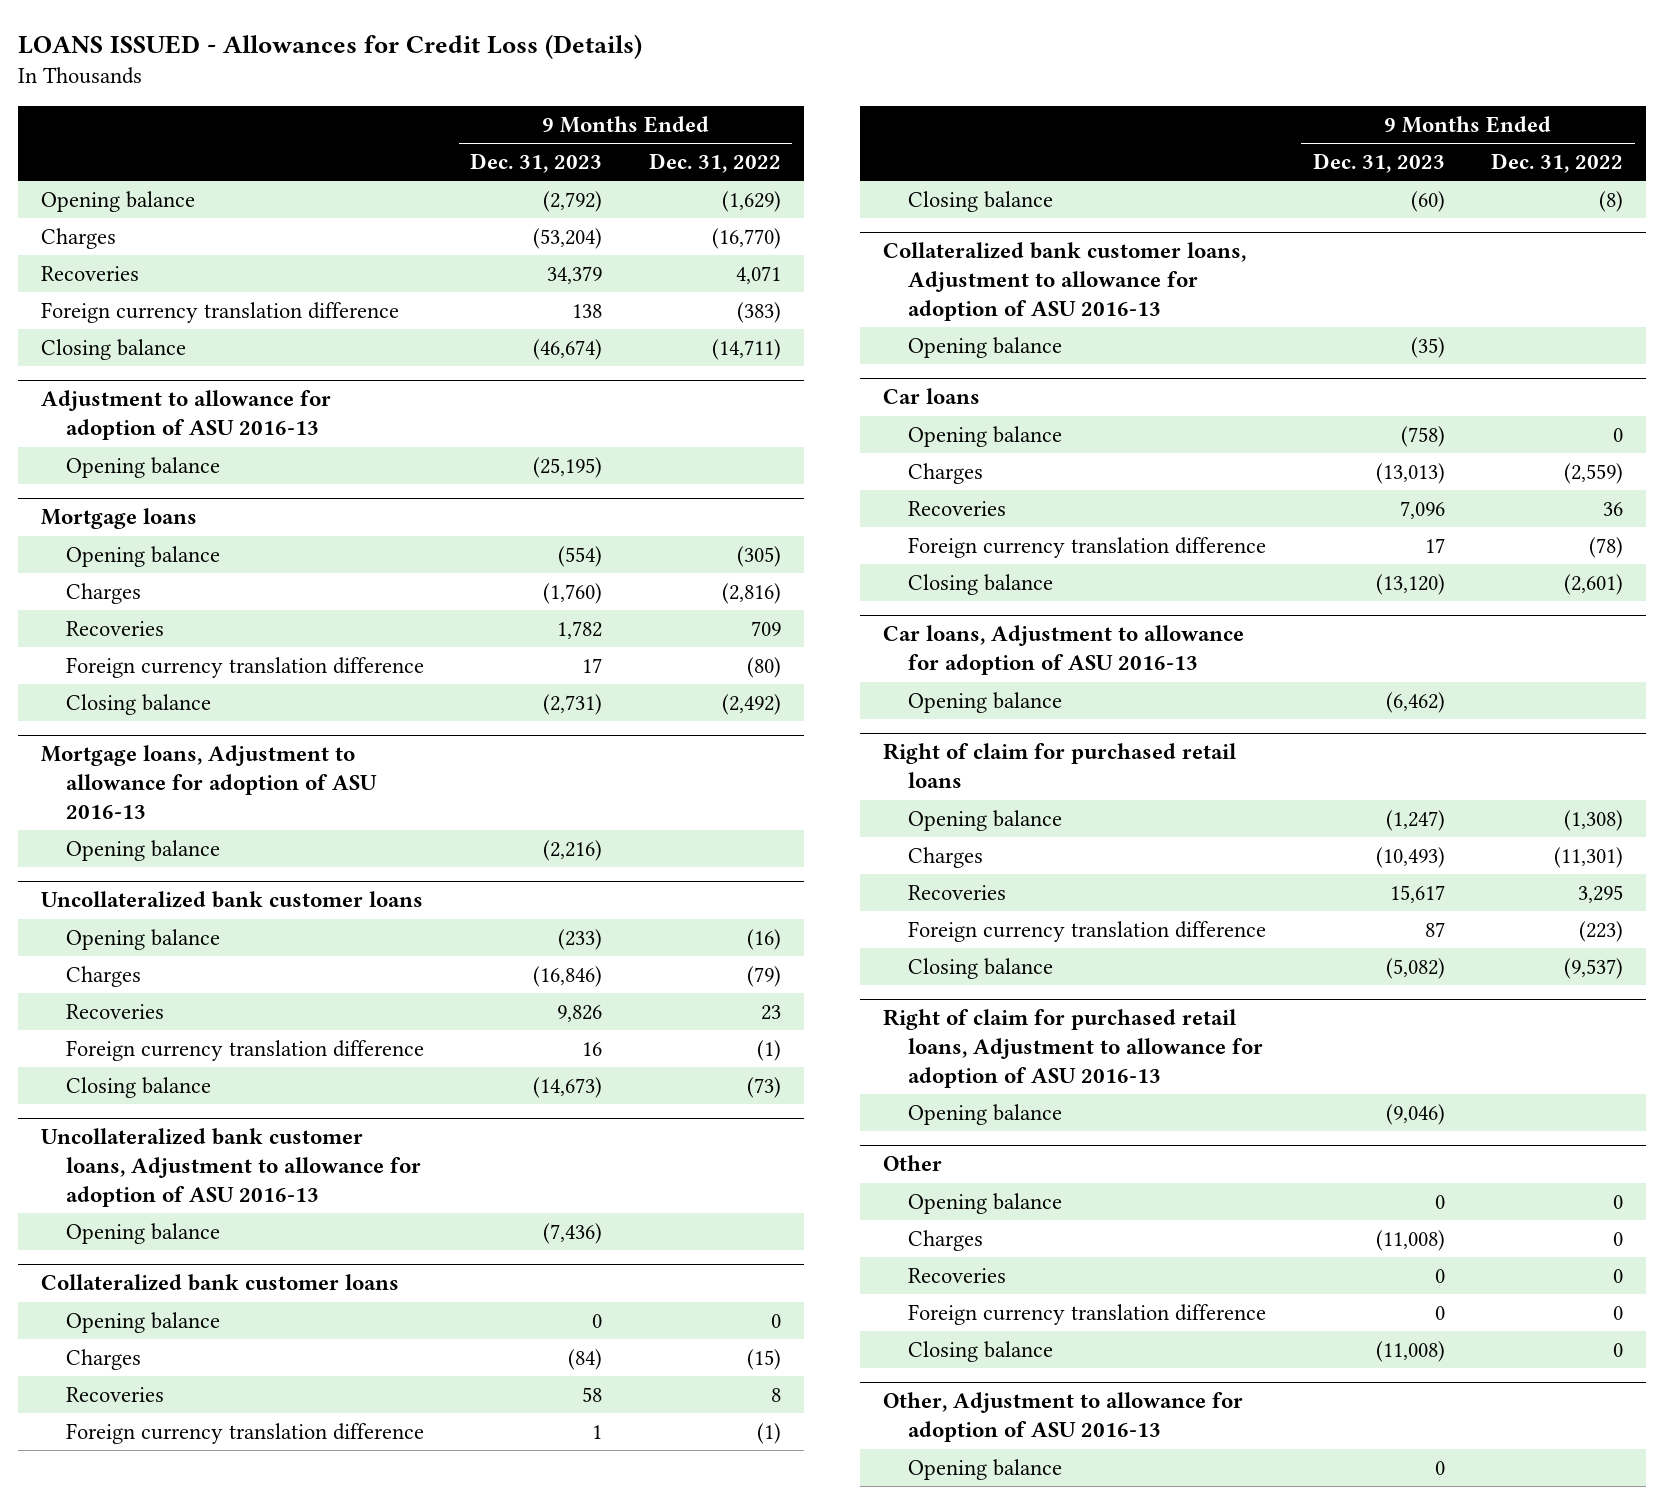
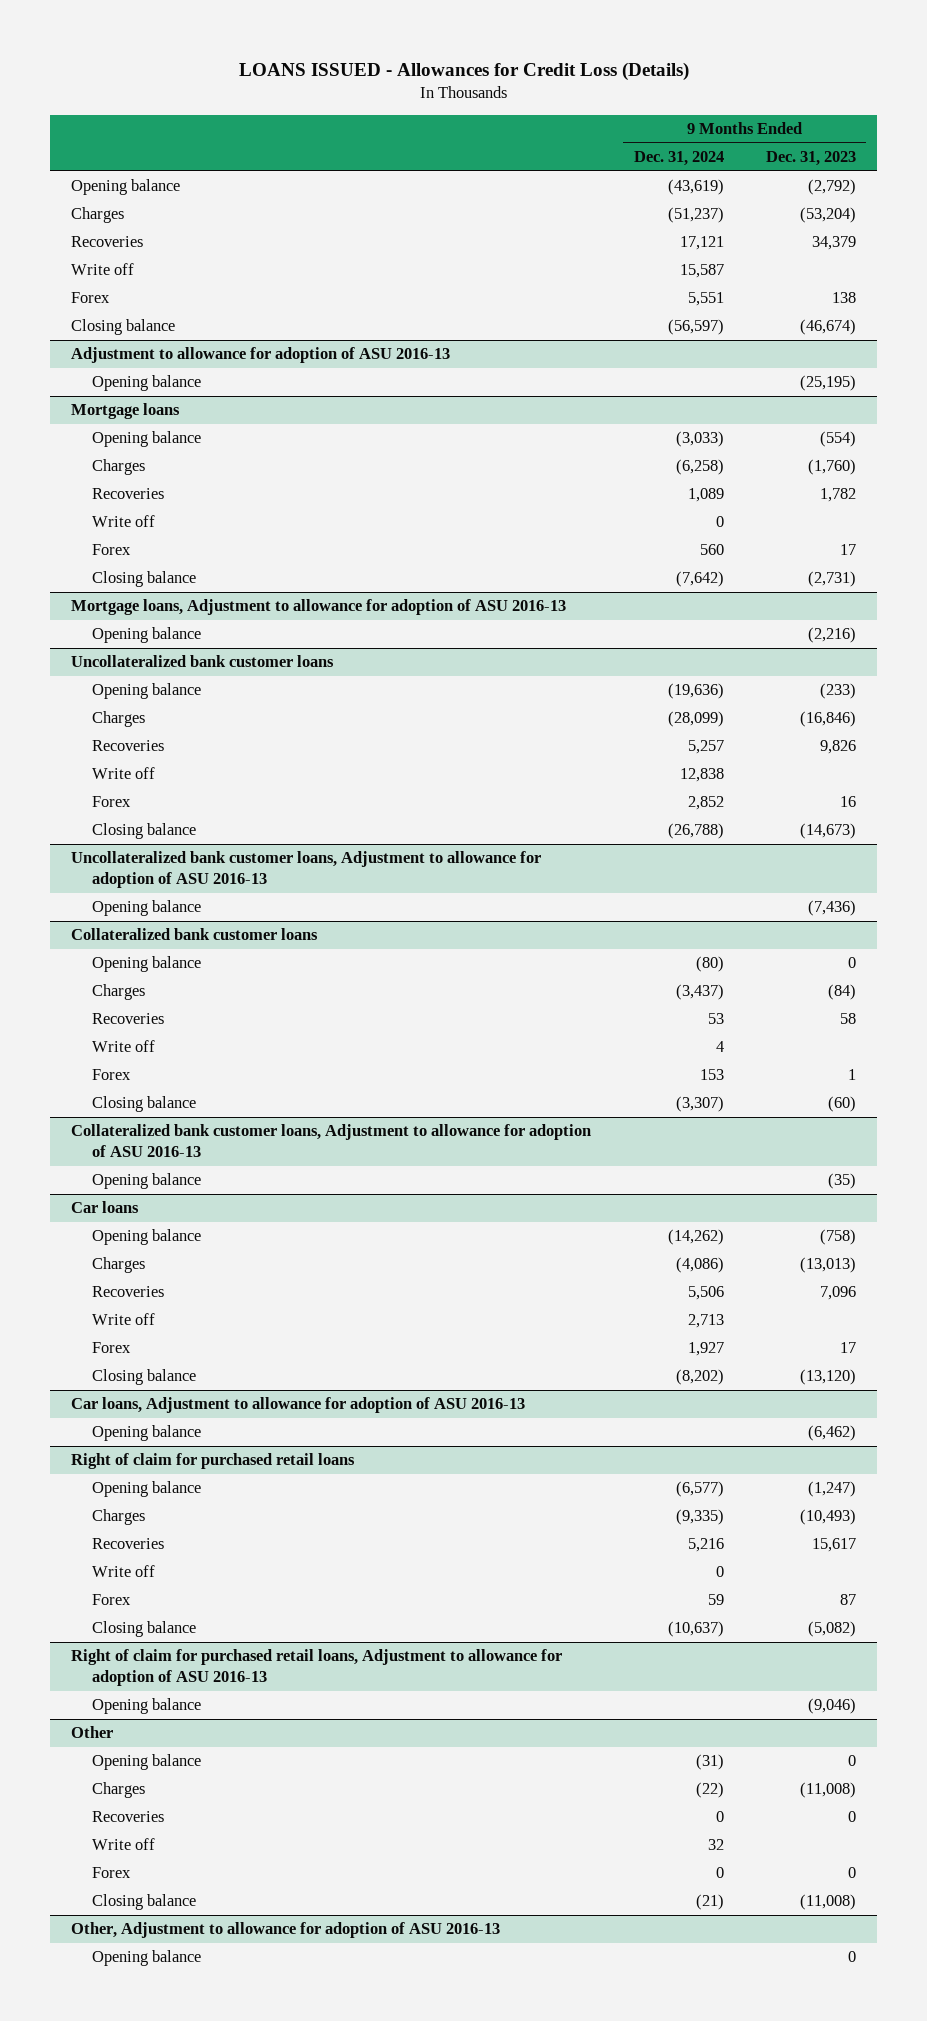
- | 9 Months Ended Dec. 31, 2023 | 9 Months Ended Dec. 31, 2022
+ | 9 Months Ended Dec. 31, 2024 | 9 Months Ended Dec. 31, 2023
- Foreign currency translation difference | 138 | (383)
+ Write off | 15,587 |
+ Forex | 5,551 | 138
@ Mortgage loans
- Foreign currency translation difference | 17 | (80)
+ Write off | 0 |
+ Forex | 560 | 17
@ Uncollateralized bank customer loans
- Foreign currency translation difference | 16 | (1)
+ Write off | 12,838 |
+ Forex | 2,852 | 16
@ Collateralized bank customer loans
- Foreign currency translation difference | 1 | (1)
+ Write off | 4 |
+ Forex | 153 | 1
@ Car loans
- Foreign currency translation difference | 17 | (78)
+ Write off | 2,713 |
+ Forex | 1,927 | 17
@ Right of claim for purchased retail loans
- Foreign currency translation difference | 87 | (223)
+ Write off | 0 |
+ Forex | 59 | 87
@ Other
- Foreign currency translation difference | 0 | 0
+ Write off | 32 |
+ Forex | 0 | 0

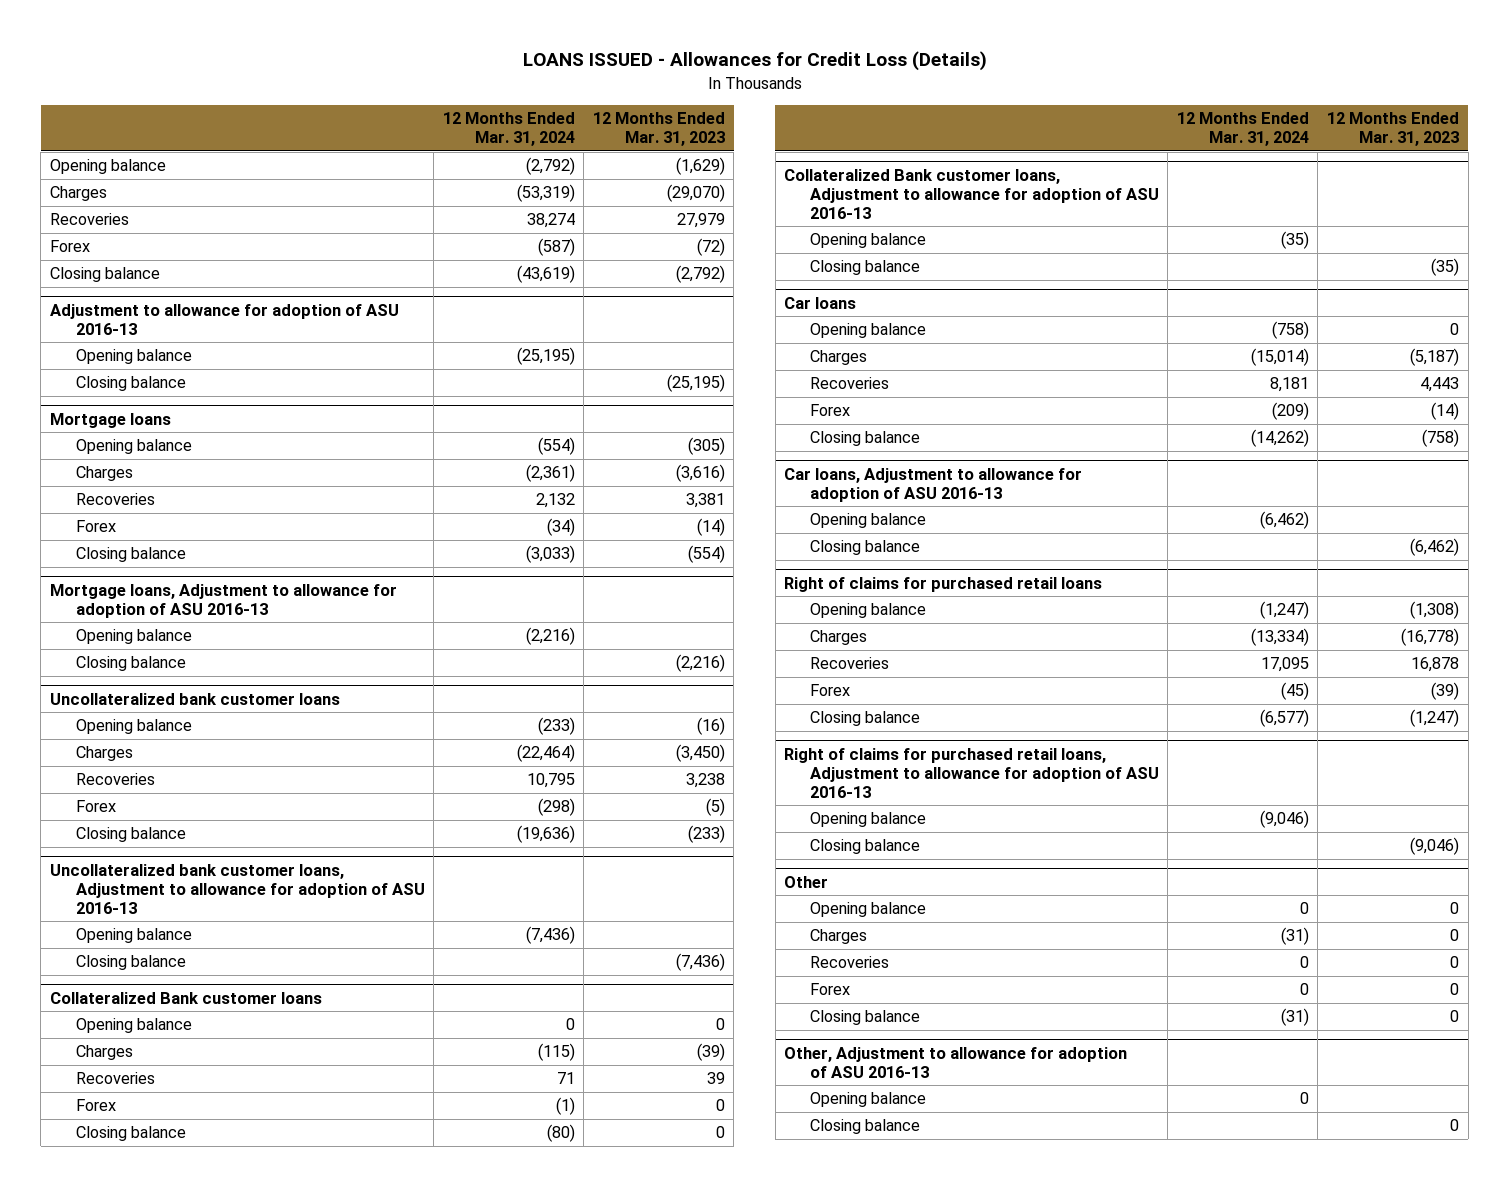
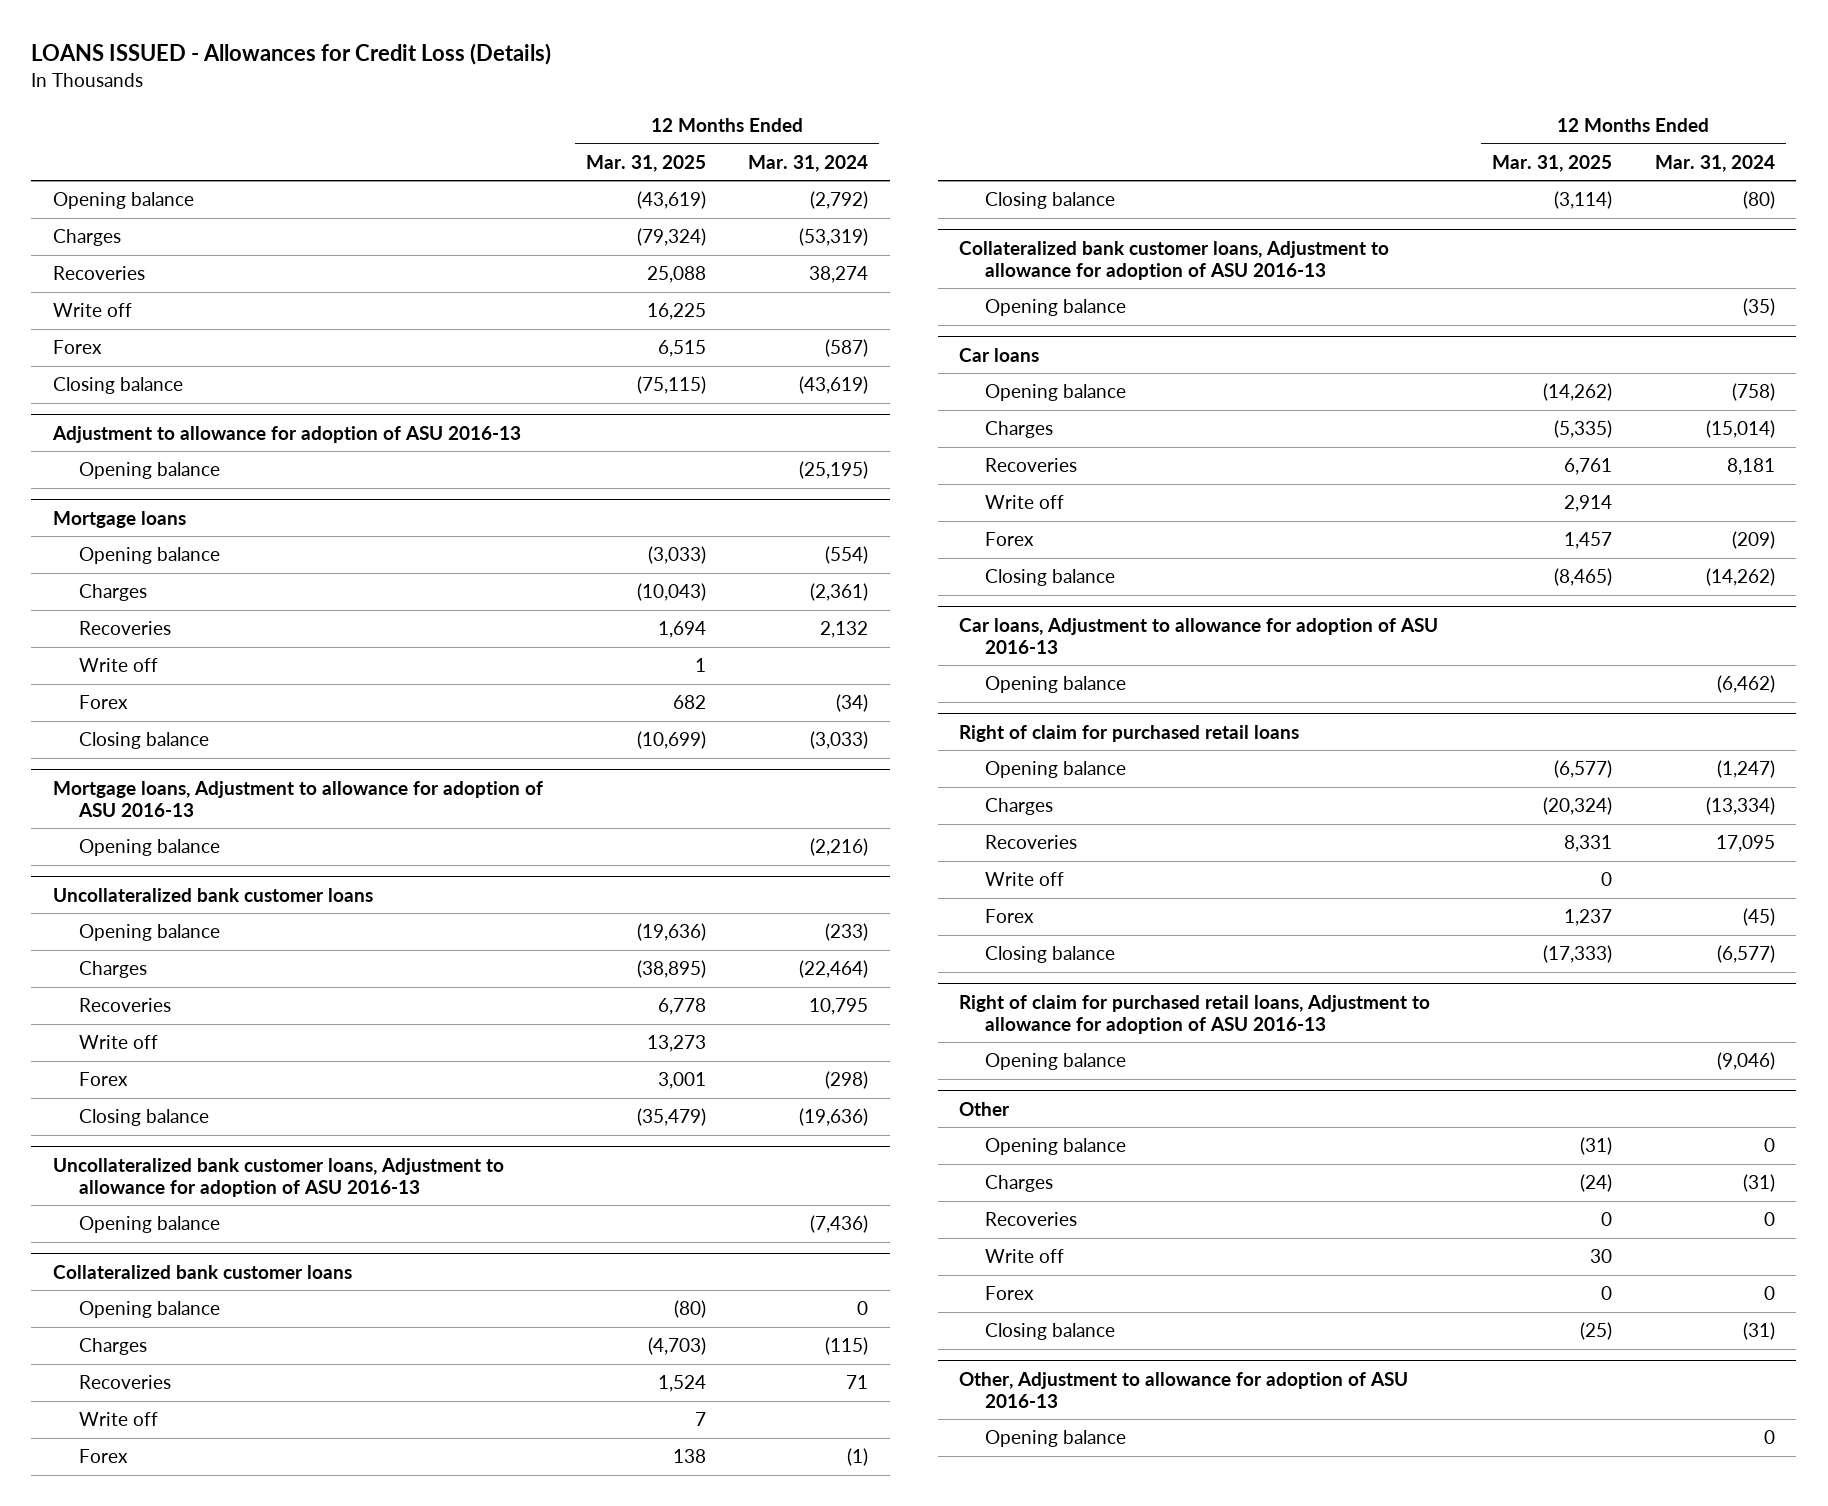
- | 12 Months Ended Mar. 31, 2024 | 12 Months Ended Mar. 31, 2023
+ | 12 Months Ended Mar. 31, 2025 | 12 Months Ended Mar. 31, 2024
+ Write off | 16,225 |
@ Adjustment to allowance for adoption of ASU 2016-13
- Closing balance | | (25,195)
@ Mortgage loans
+ Write off | 1 |
@ Mortgage loans, Adjustment to allowance for adoption of ASU 2016-13
- Closing balance | | (2,216)
@ Uncollateralized bank customer loans
+ Write off | 13,273 |
@ Uncollateralized bank customer loans, Adjustment to allowance for adoption of ASU 2016-13
- Closing balance | | (7,436)
- Collateralized Bank customer loans
+ Collateralized bank customer loans
+ Write off | 7 |
- Collateralized Bank customer loans, Adjustment to allowance for adoption of ASU 2016-13
+ Collateralized bank customer loans, Adjustment to allowance for adoption of ASU 2016-13
- Closing balance | | (35)
@ Car loans
+ Write off | 2,914 |
@ Car loans, Adjustment to allowance for adoption of ASU 2016-13
- Closing balance | | (6,462)
- Right of claims for purchased retail loans
+ Right of claim for purchased retail loans
+ Write off | 0 |
- Right of claims for purchased retail loans, Adjustment to allowance for adoption of ASU 2016-13
+ Right of claim for purchased retail loans, Adjustment to allowance for adoption of ASU 2016-13
- Closing balance | | (9,046)
@ Other
+ Write off | 30 |
@ Other, Adjustment to allowance for adoption of ASU 2016-13
- Closing balance | | 0

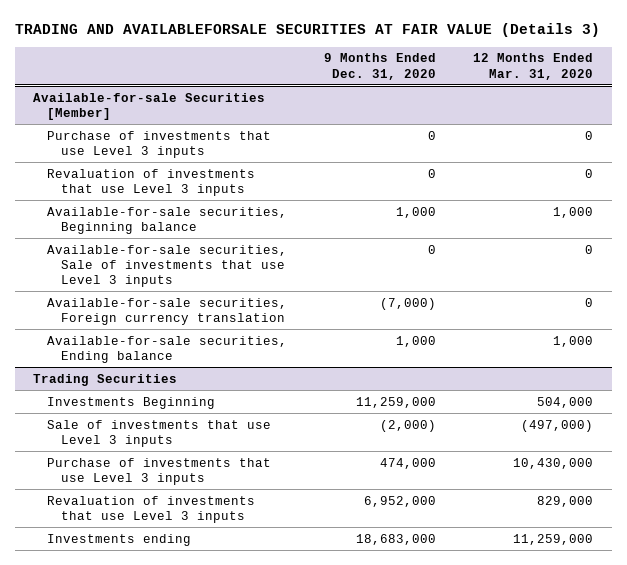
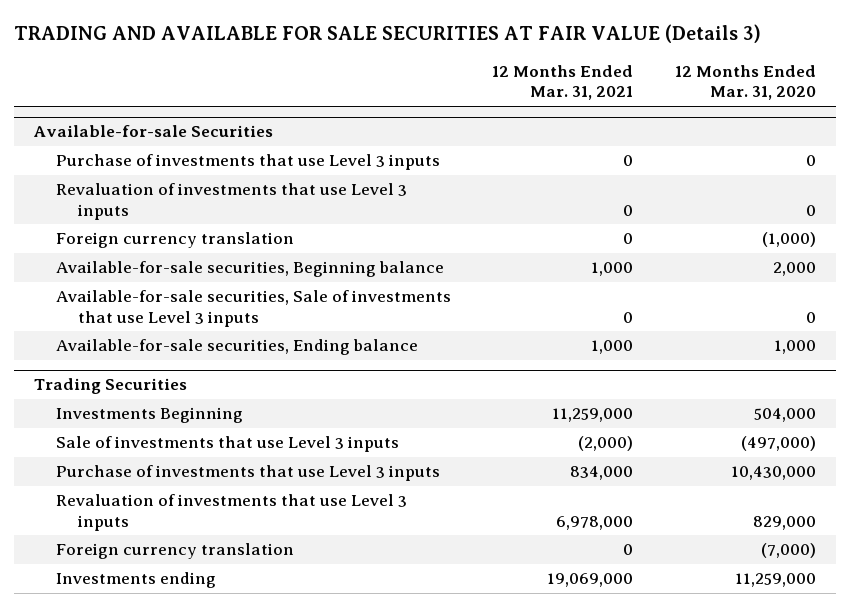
- TRADING AND AVAILABLEFORSALE SECURITIES AT FAIR VALUE (Details 3)
+ TRADING AND AVAILABLE FOR SALE SECURITIES AT FAIR VALUE (Details 3)
- | 9 Months Ended Dec. 31, 2020 | 12 Months Ended Mar. 31, 2020
+ | 12 Months Ended Mar. 31, 2021 | 12 Months Ended Mar. 31, 2020
- Available-for-sale Securities [Member]
+ Available-for-sale Securities
- Available-for-sale securities, Beginning balance | 1,000 | 1,000
+ Foreign currency translation | 0 | (1,000)
+ Available-for-sale securities, Beginning balance | 1,000 | 2,000
- Available-for-sale securities, Foreign currency translation | (7,000) | 0
@ Trading Securities
+ Foreign currency translation | 0 | (7,000)

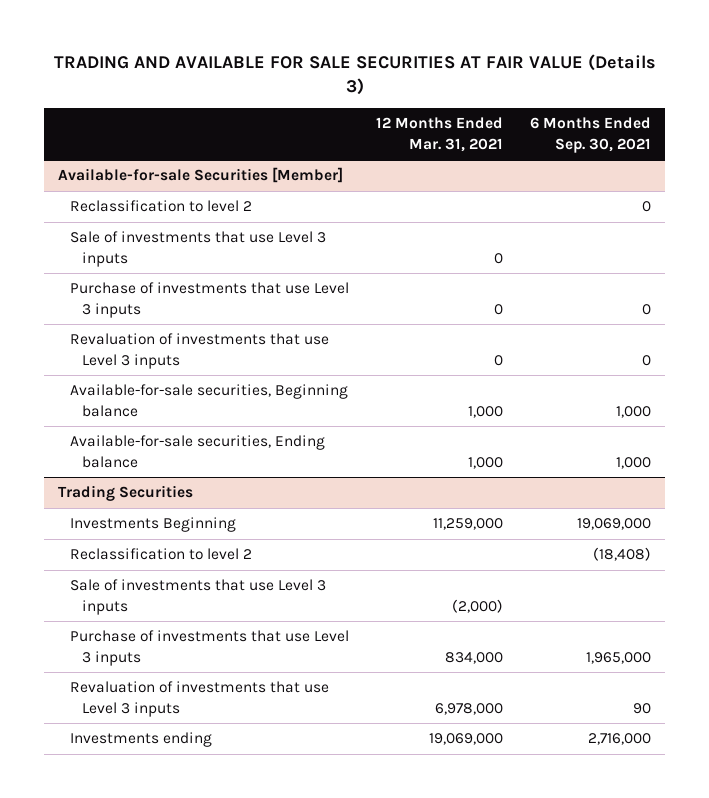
- | 12 Months Ended Mar. 31, 2021 | 12 Months Ended Mar. 31, 2020
+ | 12 Months Ended Mar. 31, 2021 | 6 Months Ended Sep. 30, 2021
- Available-for-sale Securities
+ Available-for-sale Securities [Member]
+ Reclassification to level 2 | | 0
+ Sale of investments that use Level 3 inputs | 0 |
- Foreign currency translation | 0 | (1,000)
- Available-for-sale securities, Sale of investments that use Level 3 inputs | 0 | 0
@ Trading Securities
+ Reclassification to level 2 | | (18,408)
- Foreign currency translation | 0 | (7,000)

